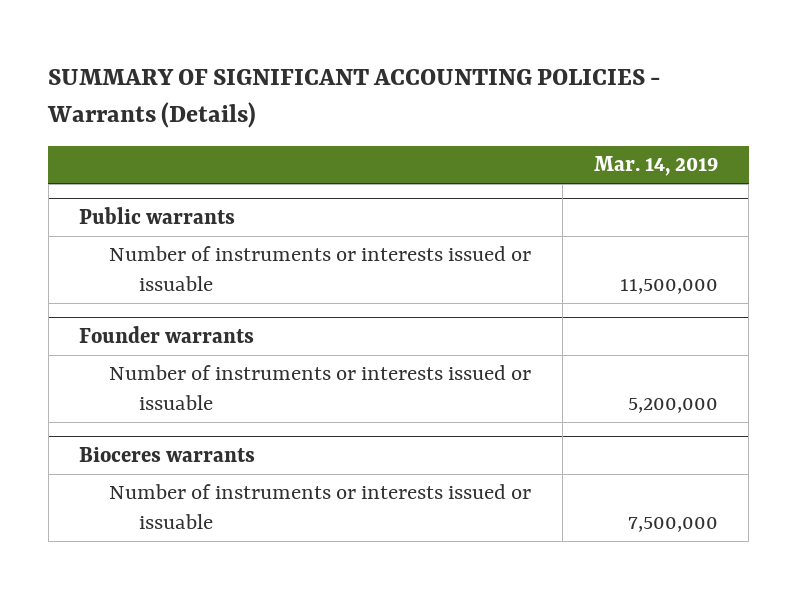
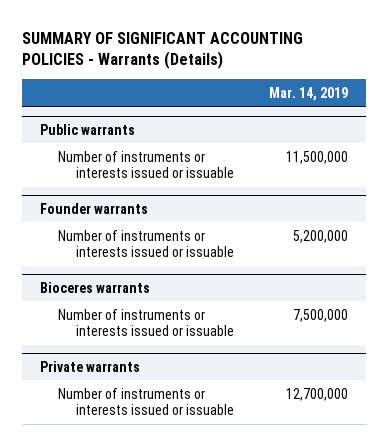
+ Private warrants
+ Number of instruments or interests issued or issuable | 12,700,000

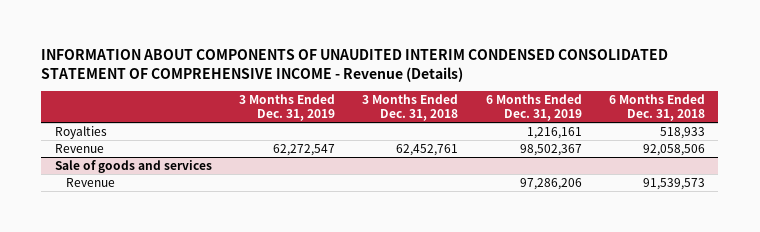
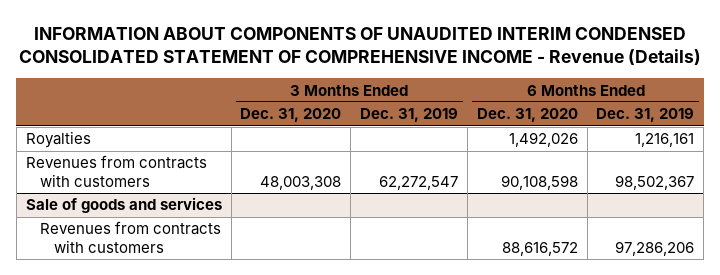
- | 3 Months Ended Dec. 31, 2019 | 3 Months Ended Dec. 31, 2018 | 6 Months Ended Dec. 31, 2019 | 6 Months Ended Dec. 31, 2018
+ | 3 Months Ended Dec. 31, 2020 | 3 Months Ended Dec. 31, 2019 | 6 Months Ended Dec. 31, 2020 | 6 Months Ended Dec. 31, 2019
- Revenue | 62,272,547 | 62,452,761 | 98,502,367 | 92,058,506
+ Revenues from contracts with customers | 48,003,308 | 62,272,547 | 90,108,598 | 98,502,367
@ Sale of goods and services
- Revenue | | | 97,286,206 | 91,539,573
+ Revenues from contracts with customers | | | 88,616,572 | 97,286,206

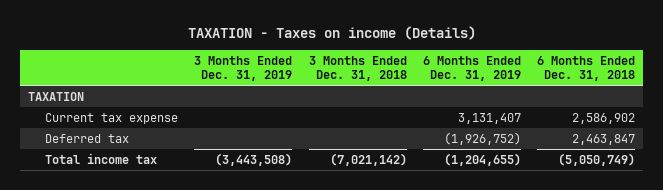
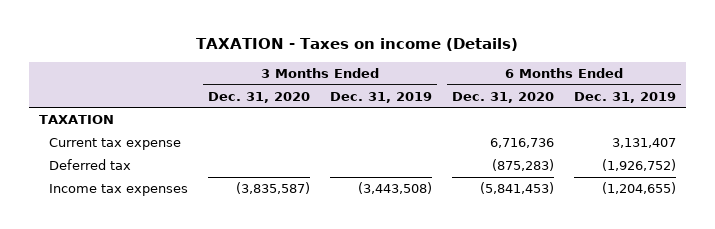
- | 3 Months Ended Dec. 31, 2019 | 3 Months Ended Dec. 31, 2018 | 6 Months Ended Dec. 31, 2019 | 6 Months Ended Dec. 31, 2018
+ | 3 Months Ended Dec. 31, 2020 | 3 Months Ended Dec. 31, 2019 | 6 Months Ended Dec. 31, 2020 | 6 Months Ended Dec. 31, 2019
- Total income tax | (3,443,508) | (7,021,142) | (1,204,655) | (5,050,749)
+ Income tax expenses | (3,835,587) | (3,443,508) | (5,841,453) | (1,204,655)

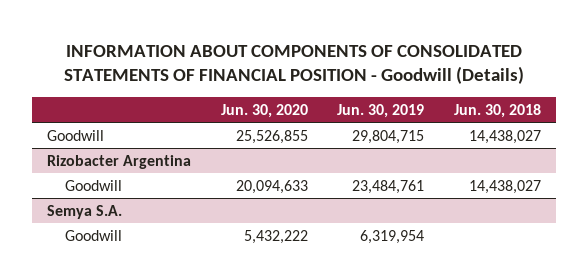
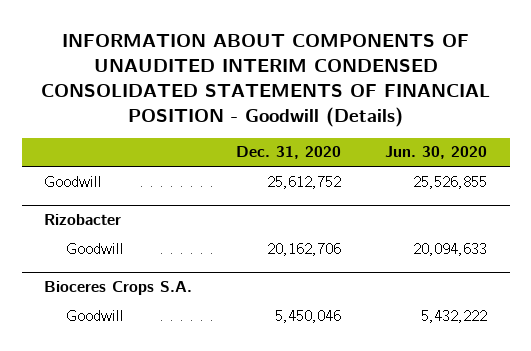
- INFORMATION ABOUT COMPONENTS OF CONSOLIDATED STATEMENTS OF FINANCIAL POSITION - Goodwill (Details)
+ INFORMATION ABOUT COMPONENTS OF UNAUDITED INTERIM CONDENSED CONSOLIDATED STATEMENTS OF FINANCIAL POSITION - Goodwill (Details)
- | Jun. 30, 2020 | Jun. 30, 2019 | Jun. 30, 2018
+ | Dec. 31, 2020 | Jun. 30, 2020
- Rizobacter Argentina
+ Rizobacter
- Semya S.A.
+ Bioceres Crops S.A.

